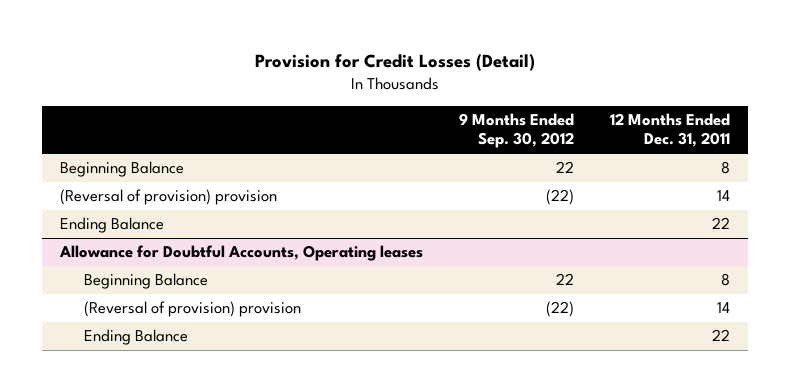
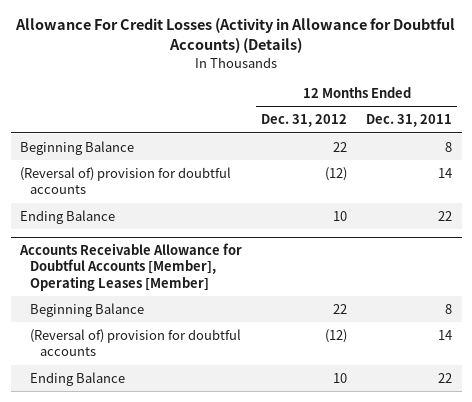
- Provision for Credit Losses (Detail)
+ Allowance For Credit Losses (Activity in Allowance for Doubtful Accounts) (Details)
- | 9 Months Ended Sep. 30, 2012 | 12 Months Ended Dec. 31, 2011
+ | 12 Months Ended Dec. 31, 2012 | 12 Months Ended Dec. 31, 2011
- (Reversal of provision) provision | (22) | 14
+ (Reversal of) provision for doubtful accounts | (12) | 14
- Allowance for Doubtful Accounts, Operating leases
+ Accounts Receivable Allowance for Doubtful Accounts [Member], Operating Leases [Member]
- (Reversal of provision) provision | (22) | 14
+ (Reversal of) provision for doubtful accounts | (12) | 14

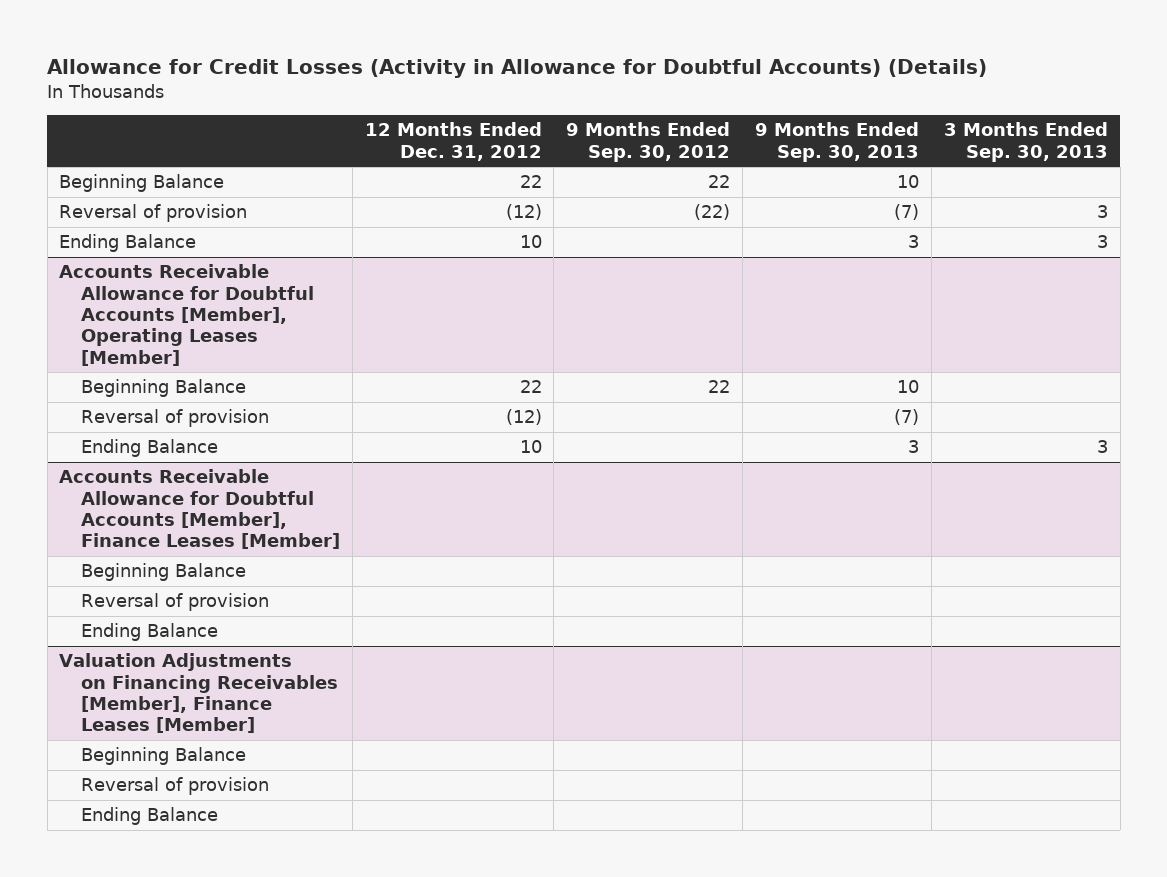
- Allowance For Credit Losses (Activity in Allowance for Doubtful Accounts) (Details)
+ Allowance for Credit Losses (Activity in Allowance for Doubtful Accounts) (Details)
- | 12 Months Ended Dec. 31, 2012 | 12 Months Ended Dec. 31, 2011
+ | 12 Months Ended Dec. 31, 2012 | 9 Months Ended Sep. 30, 2012 | 9 Months Ended Sep. 30, 2013 | 3 Months Ended Sep. 30, 2013
- (Reversal of) provision for doubtful accounts | (12) | 14
+ Reversal of provision | (12) | (22) | (7) | 3
@ Accounts Receivable Allowance for Doubtful Accounts [Member], Operating Leases [Member]
- (Reversal of) provision for doubtful accounts | (12) | 14
+ Reversal of provision | (12) | | (7) |
+ Accounts Receivable Allowance for Doubtful Accounts [Member], Finance Leases [Member]
+ Beginning Balance
+ Reversal of provision
+ Ending Balance
+ Valuation Adjustments on Financing Receivables [Member], Finance Leases [Member]
+ Beginning Balance
+ Reversal of provision
+ Ending Balance

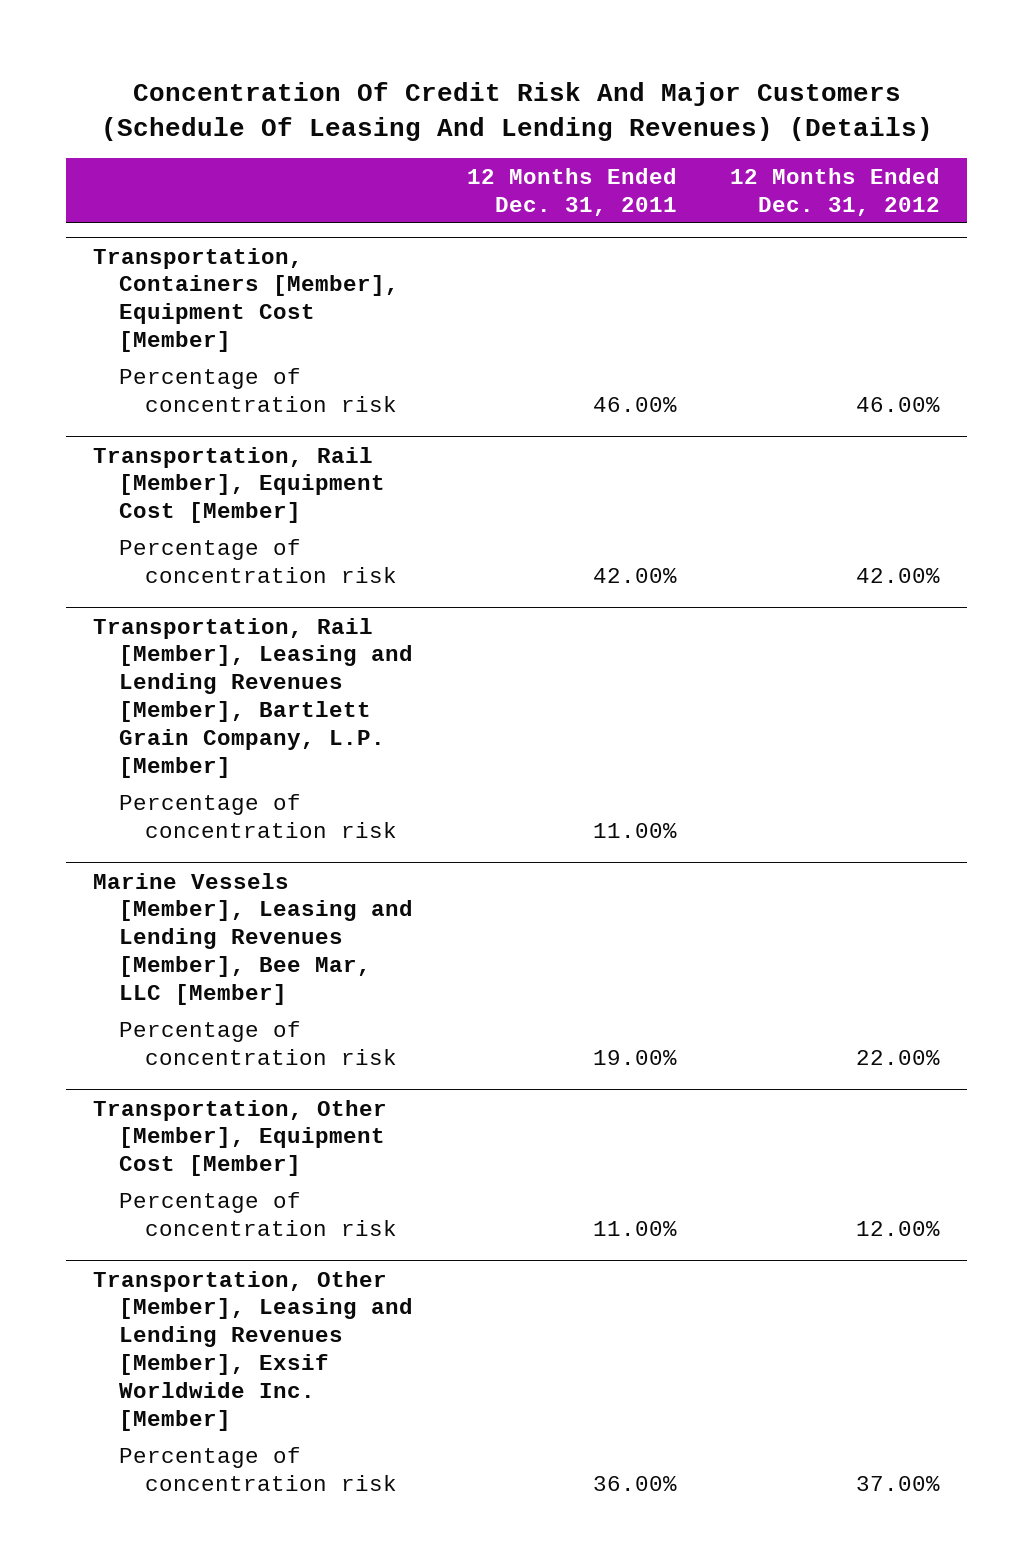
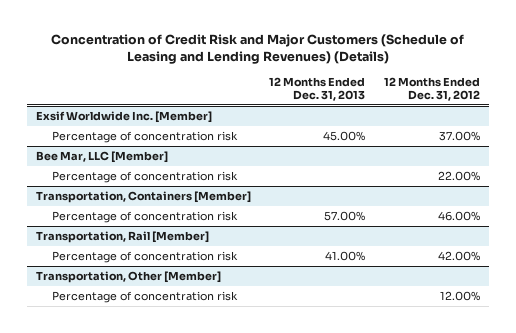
- Concentration Of Credit Risk And Major Customers (Schedule Of Leasing And Lending Revenues) (Details)
+ Concentration of Credit Risk and Major Customers (Schedule of Leasing and Lending Revenues) (Details)
- | 12 Months Ended Dec. 31, 2011 | 12 Months Ended Dec. 31, 2012
+ | 12 Months Ended Dec. 31, 2013 | 12 Months Ended Dec. 31, 2012
- Transportation, Containers [Member], Equipment Cost [Member]
+ Exsif Worldwide Inc. [Member]
+ Percentage of concentration risk | 45.00% | 37.00%
+ Bee Mar, LLC [Member]
+ Percentage of concentration risk | | 22.00%
+ Transportation, Containers [Member]
- Transportation, Rail [Member], Equipment Cost [Member]
+ Transportation, Rail [Member]
- Transportation, Rail [Member], Leasing and Lending Revenues [Member], Bartlett Grain Company, L.P. [Member]
- Percentage of concentration risk | 11.00% |
- Marine Vessels [Member], Leasing and Lending Revenues [Member], Bee Mar, LLC [Member]
- Percentage of concentration risk | 19.00% | 22.00%
- Transportation, Other [Member], Equipment Cost [Member]
+ Transportation, Other [Member]
- Transportation, Other [Member], Leasing and Lending Revenues [Member], Exsif Worldwide Inc. [Member]
- Percentage of concentration risk | 36.00% | 37.00%

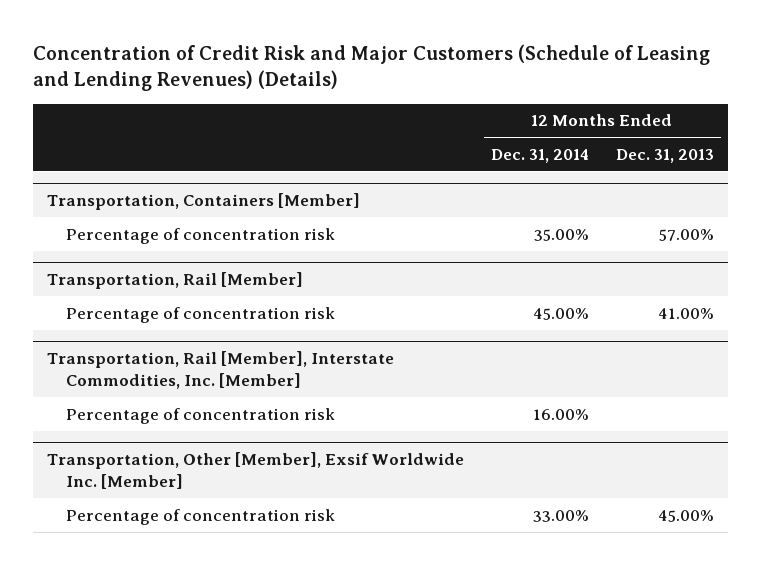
- | 12 Months Ended Dec. 31, 2013 | 12 Months Ended Dec. 31, 2012
+ | 12 Months Ended Dec. 31, 2014 | 12 Months Ended Dec. 31, 2013
- Exsif Worldwide Inc. [Member]
- Percentage of concentration risk | 45.00% | 37.00%
- Bee Mar, LLC [Member]
- Percentage of concentration risk | | 22.00%
- Transportation, Other [Member]
+ Transportation, Rail [Member], Interstate Commodities, Inc. [Member]
+ Transportation, Other [Member], Exsif Worldwide Inc. [Member]
+ Percentage of concentration risk | 33.00% | 45.00%

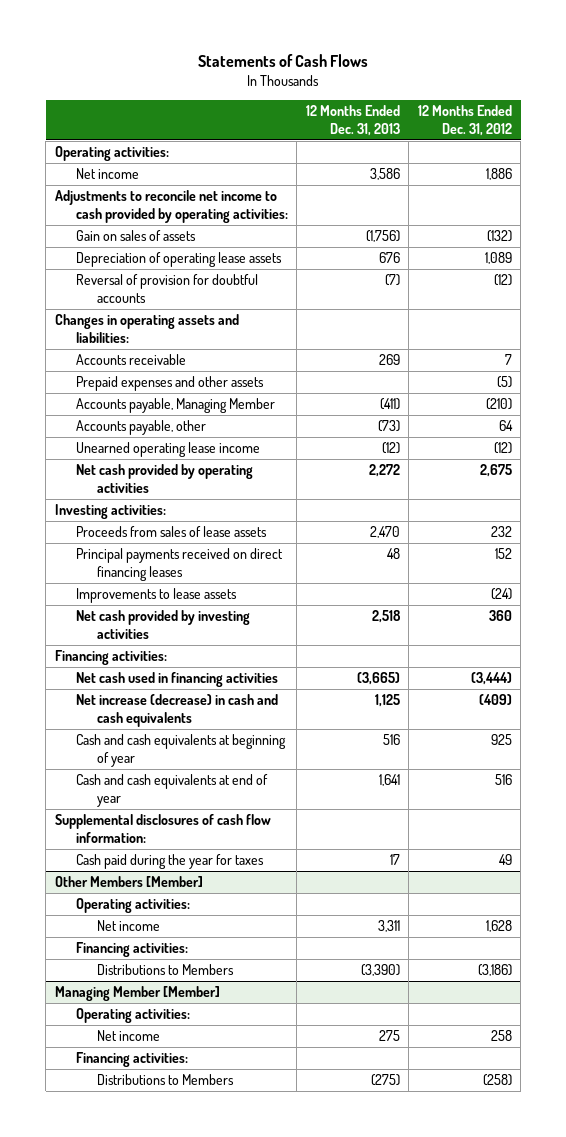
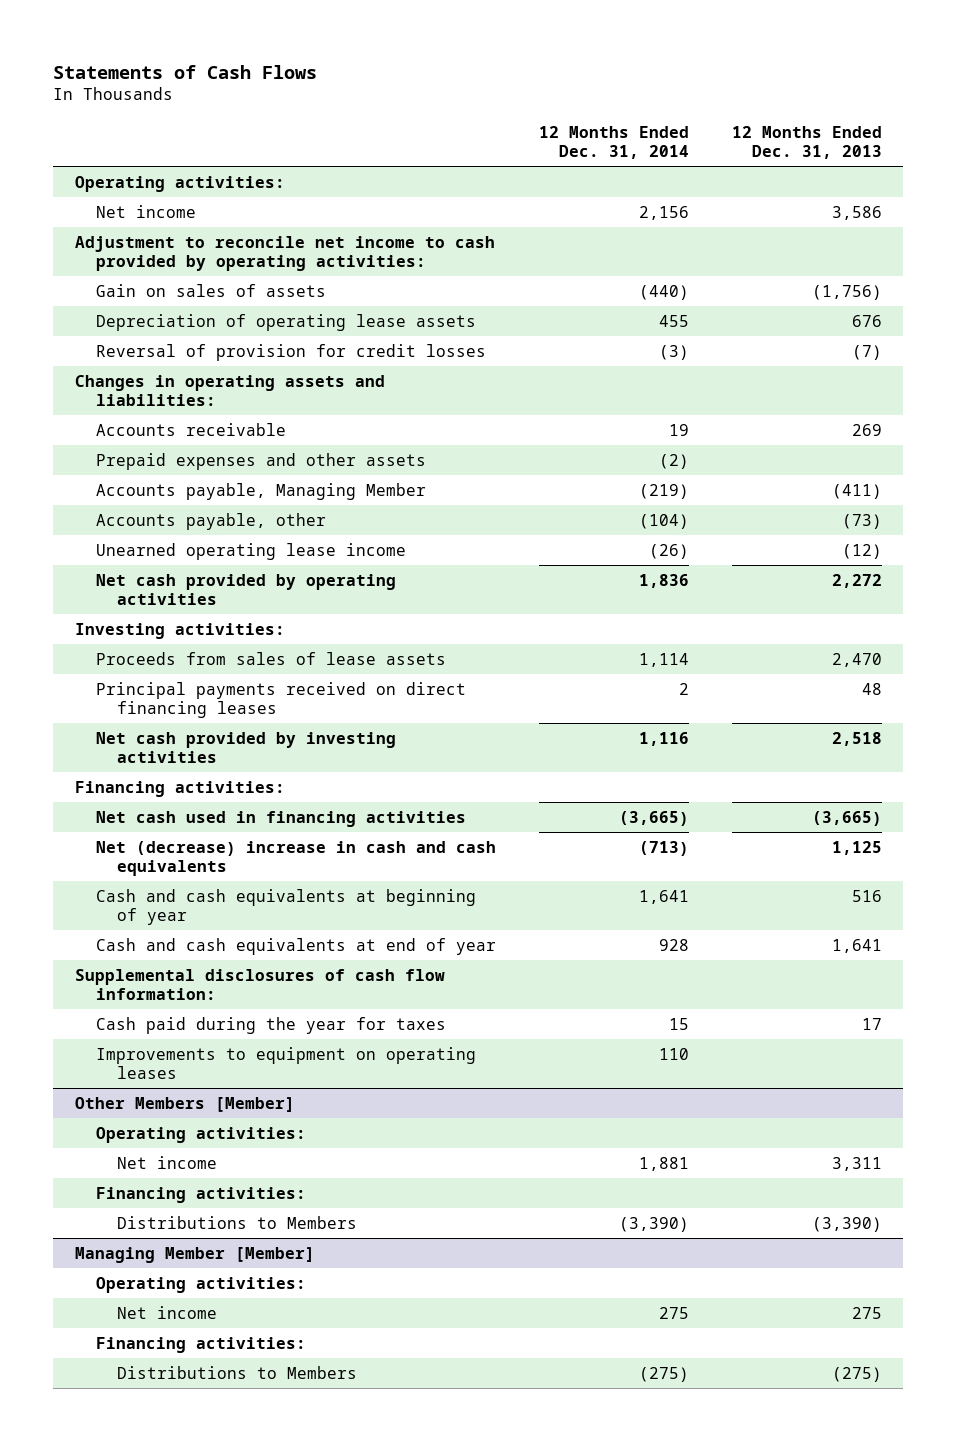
- | 12 Months Ended Dec. 31, 2013 | 12 Months Ended Dec. 31, 2012
+ | 12 Months Ended Dec. 31, 2014 | 12 Months Ended Dec. 31, 2013
- Adjustments to reconcile net income to cash provided by operating activities:
+ Adjustment to reconcile net income to cash provided by operating activities:
- Reversal of provision for doubtful accounts | (7) | (12)
+ Reversal of provision for credit losses | (3) | (7)
- Improvements to lease assets | | (24)
- Net increase (decrease) in cash and cash equivalents | 1,125 | (409)
+ Net (decrease) increase in cash and cash equivalents | (713) | 1,125
+ Improvements to equipment on operating leases | 110 |

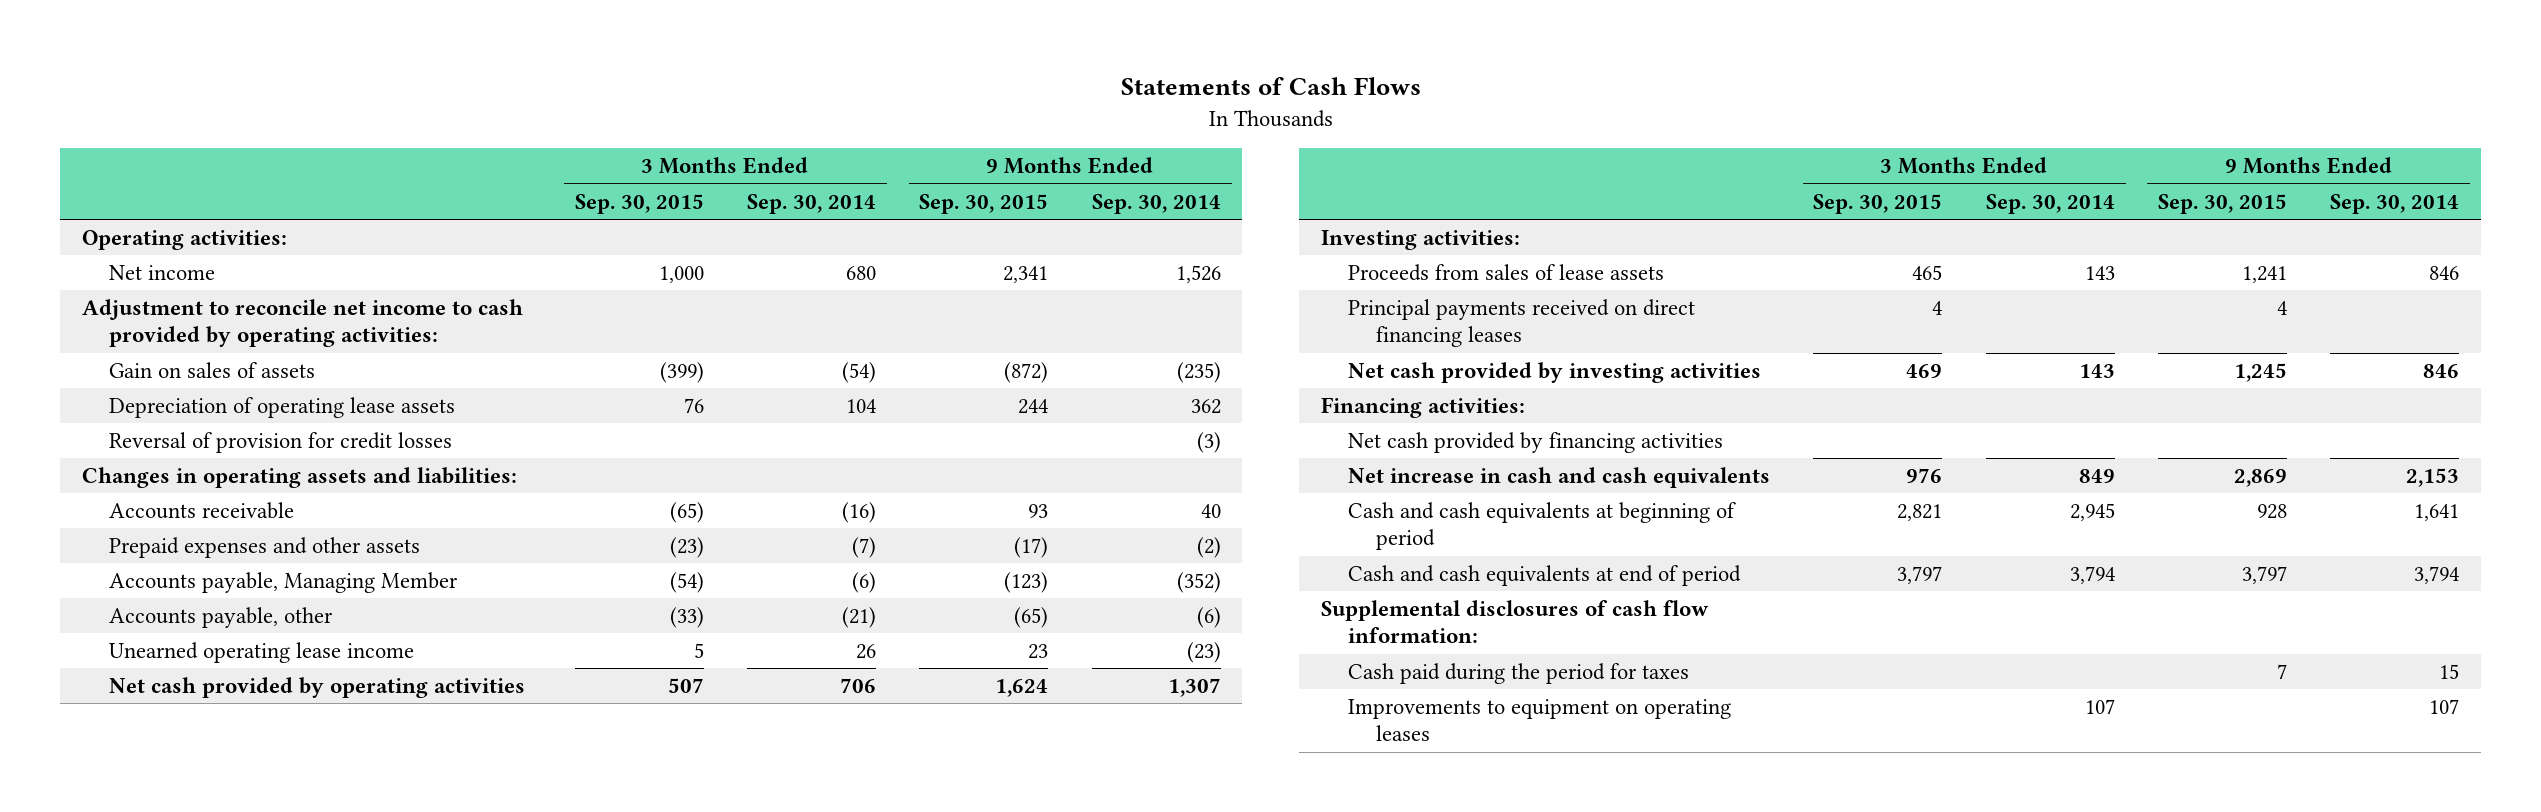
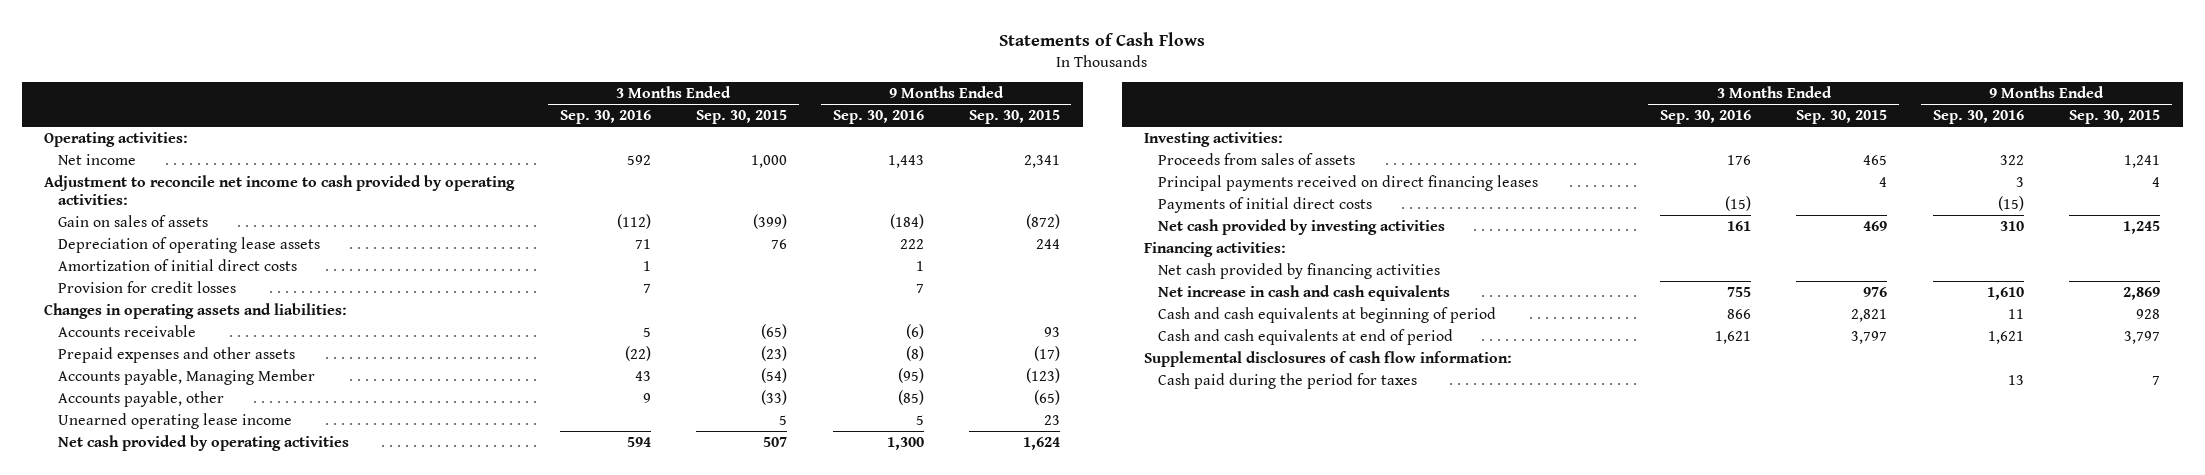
- | 3 Months Ended Sep. 30, 2015 | 3 Months Ended Sep. 30, 2014 | 9 Months Ended Sep. 30, 2015 | 9 Months Ended Sep. 30, 2014
+ | 3 Months Ended Sep. 30, 2016 | 3 Months Ended Sep. 30, 2015 | 9 Months Ended Sep. 30, 2016 | 9 Months Ended Sep. 30, 2015
- Reversal of provision for credit losses | | | | (3)
+ Amortization of initial direct costs | 1 | | 1 |
+ Provision for credit losses | 7 | | 7 |
- Proceeds from sales of lease assets | 465 | 143 | 1,241 | 846
+ Proceeds from sales of assets | 176 | 465 | 322 | 1,241
+ Payments of initial direct costs | (15) | | (15) |
- Improvements to equipment on operating leases | | 107 | | 107

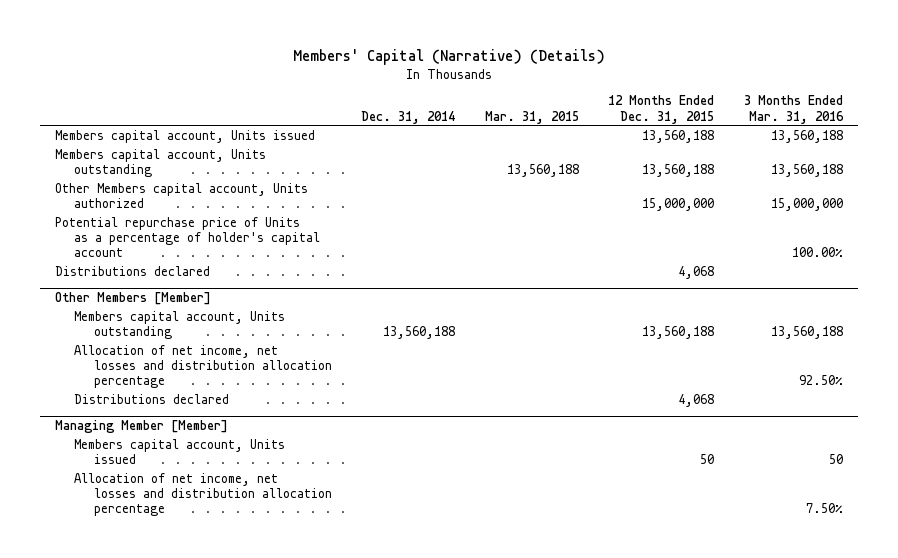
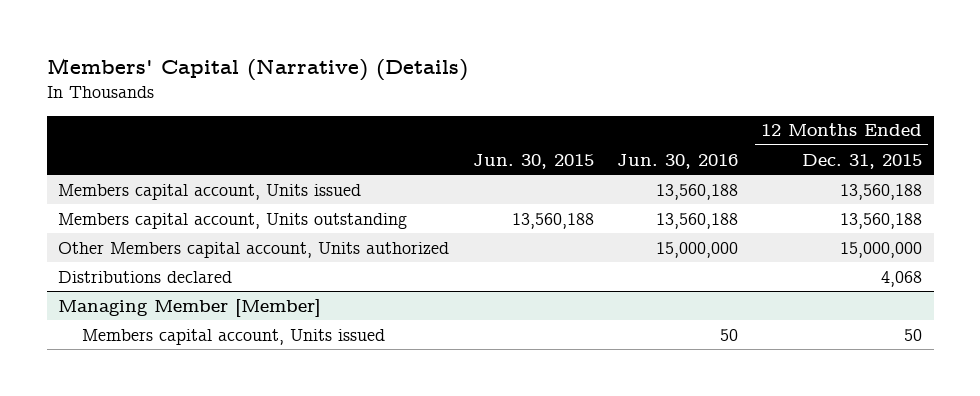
- | Dec. 31, 2014 | Mar. 31, 2015 | 12 Months Ended Dec. 31, 2015 | 3 Months Ended Mar. 31, 2016
+ | Jun. 30, 2015 | Jun. 30, 2016 | 12 Months Ended Dec. 31, 2015
- Potential repurchase price of Units as a percentage of holder's capital account | | | | 100.00%
- Other Members [Member]
- Members capital account, Units outstanding | 13,560,188 | | 13,560,188 | 13,560,188
- Allocation of net income, net losses and distribution allocation percentage | | | | 92.50%
- Distributions declared | | | 4,068 |
@ Managing Member [Member]
- Allocation of net income, net losses and distribution allocation percentage | | | | 7.50%

